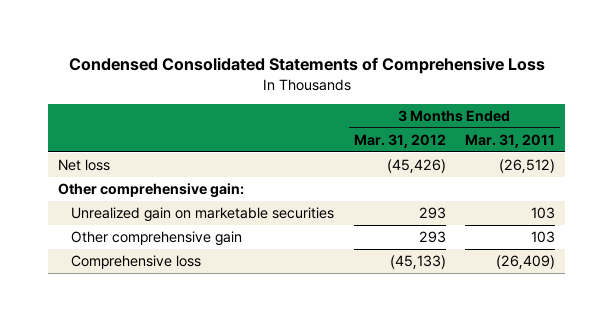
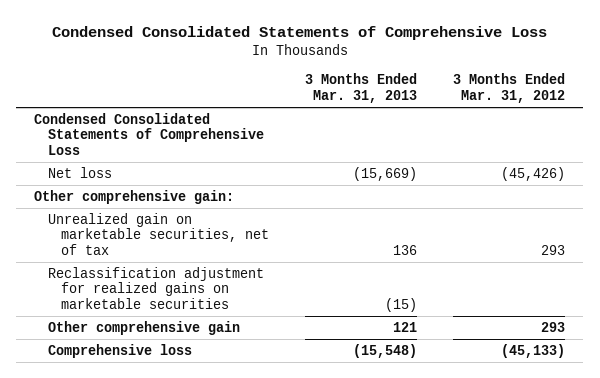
- | 3 Months Ended Mar. 31, 2012 | 3 Months Ended Mar. 31, 2011
+ | 3 Months Ended Mar. 31, 2013 | 3 Months Ended Mar. 31, 2012
+ Condensed Consolidated Statements of Comprehensive Loss
- Unrealized gain on marketable securities | 293 | 103
+ Unrealized gain on marketable securities, net of tax | 136 | 293
+ Reclassification adjustment for realized gains on marketable securities | (15) |

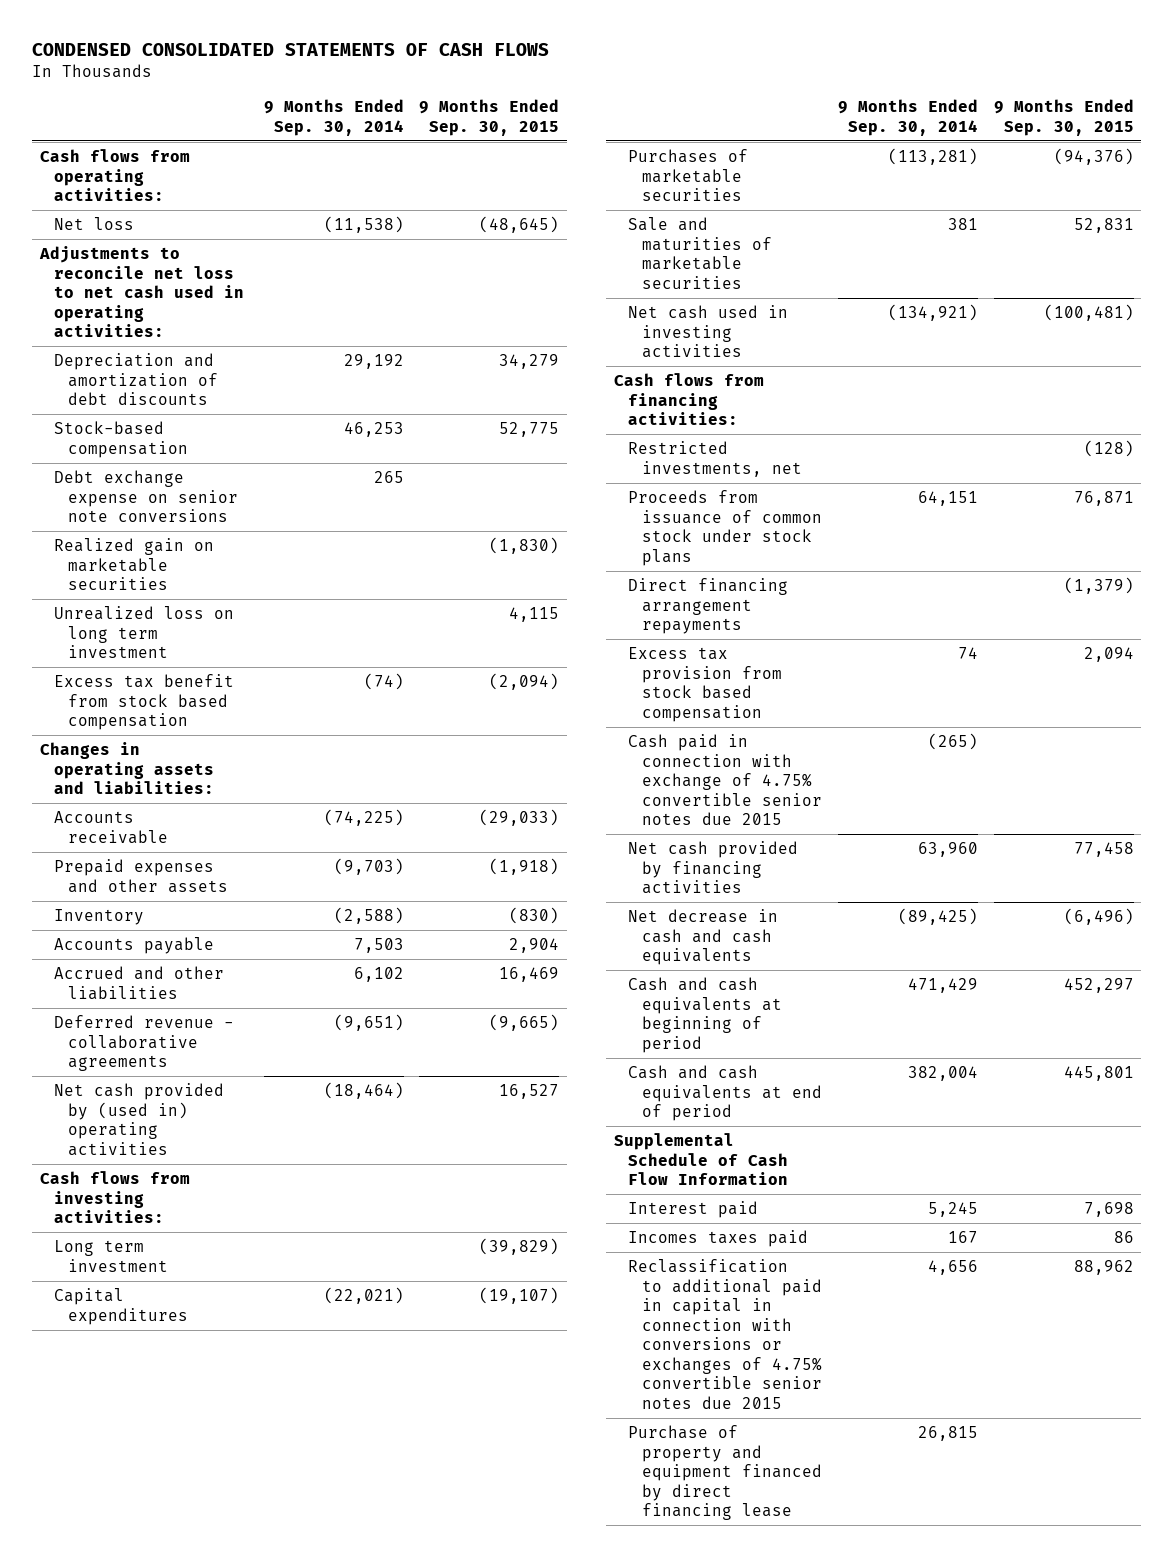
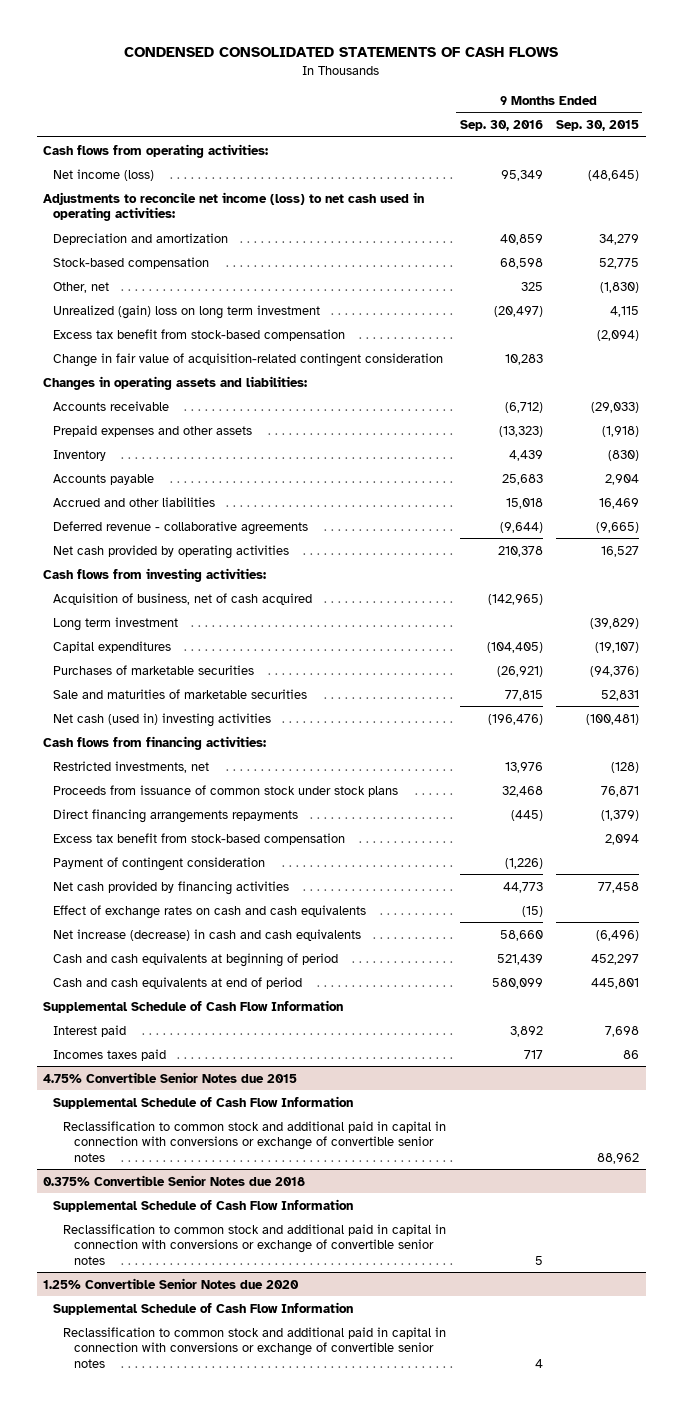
- | 9 Months Ended Sep. 30, 2014 | 9 Months Ended Sep. 30, 2015
+ | 9 Months Ended Sep. 30, 2016 | 9 Months Ended Sep. 30, 2015
- Net loss | (11,538) | (48,645)
- Adjustments to reconcile net loss to net cash used in operating activities:
- Depreciation and amortization of debt discounts | 29,192 | 34,279
+ Net income (loss) | 95,349 | (48,645)
+ Adjustments to reconcile net income (loss) to net cash used in operating activities:
+ Depreciation and amortization | 40,859 | 34,279
- Debt exchange expense on senior note conversions | 265 |
- Realized gain on marketable securities | | (1,830)
- Unrealized loss on long term investment | | 4,115
- Excess tax benefit from stock based compensation | (74) | (2,094)
+ Other, net | 325 | (1,830)
+ Unrealized (gain) loss on long term investment | (20,497) | 4,115
+ Excess tax benefit from stock-based compensation | | (2,094)
+ Change in fair value of acquisition-related contingent consideration | 10,283 |
- Net cash provided by (used in) operating activities | (18,464) | 16,527
+ Net cash provided by operating activities | 210,378 | 16,527
+ Acquisition of business, net of cash acquired | (142,965) |
- Net cash used in investing activities | (134,921) | (100,481)
+ Net cash (used in) investing activities | (196,476) | (100,481)
- Direct financing arrangement repayments | | (1,379)
- Excess tax provision from stock based compensation | 74 | 2,094
- Cash paid in connection with exchange of 4.75% convertible senior notes due 2015 | (265) |
+ Direct financing arrangements repayments | (445) | (1,379)
+ Excess tax benefit from stock-based compensation | | 2,094
+ Payment of contingent consideration | (1,226) |
- Net decrease in cash and cash equivalents | (89,425) | (6,496)
+ Effect of exchange rates on cash and cash equivalents | (15) |
+ Net increase (decrease) in cash and cash equivalents | 58,660 | (6,496)
- Reclassification to additional paid in capital in connection with conversions or exchanges of 4.75% convertible senior notes due 2015 | 4,656 | 88,962
- Purchase of property and equipment financed by direct financing lease | 26,815 |
+ 4.75% Convertible Senior Notes due 2015
+ Supplemental Schedule of Cash Flow Information
+ Reclassification to common stock and additional paid in capital in connection with conversions or exchange of convertible senior notes | | 88,962
+ 0.375% Convertible Senior Notes due 2018
+ Supplemental Schedule of Cash Flow Information
+ Reclassification to common stock and additional paid in capital in connection with conversions or exchange of convertible senior notes | 5 |
+ 1.25% Convertible Senior Notes due 2020
+ Supplemental Schedule of Cash Flow Information
+ Reclassification to common stock and additional paid in capital in connection with conversions or exchange of convertible senior notes | 4 |

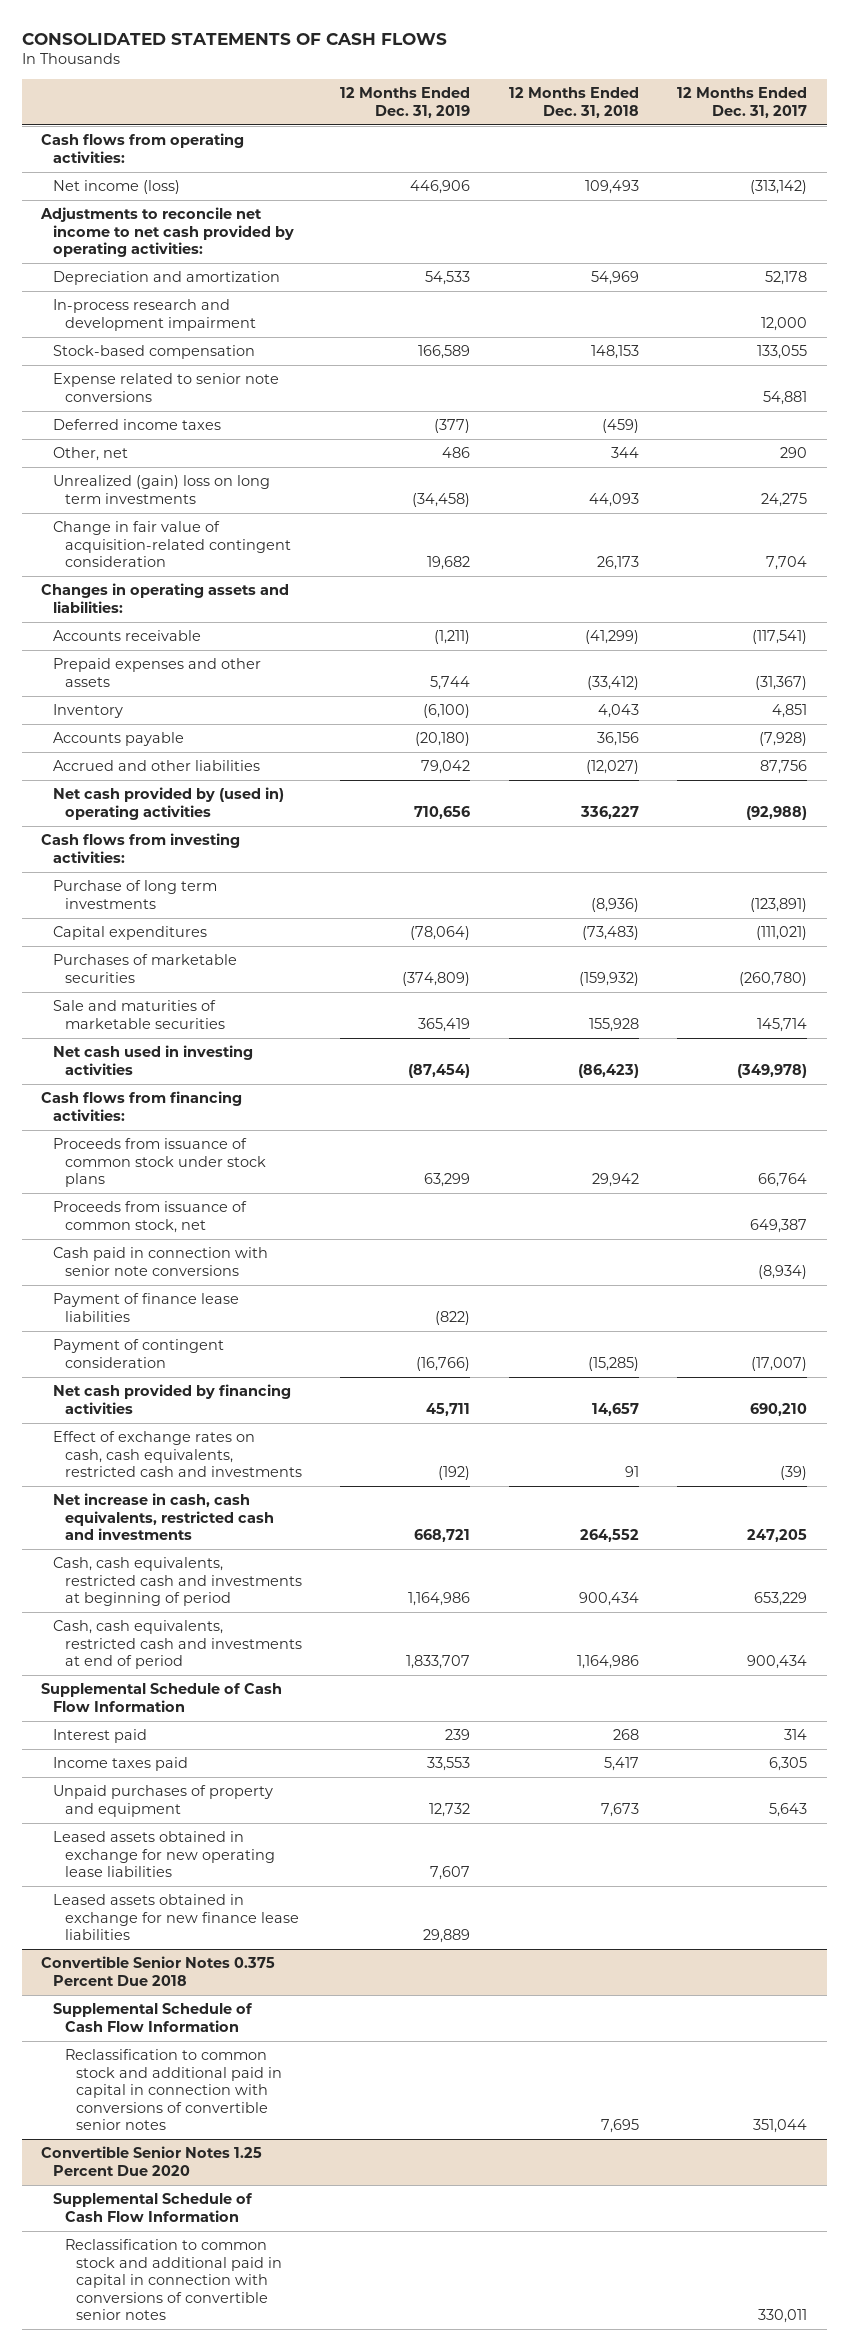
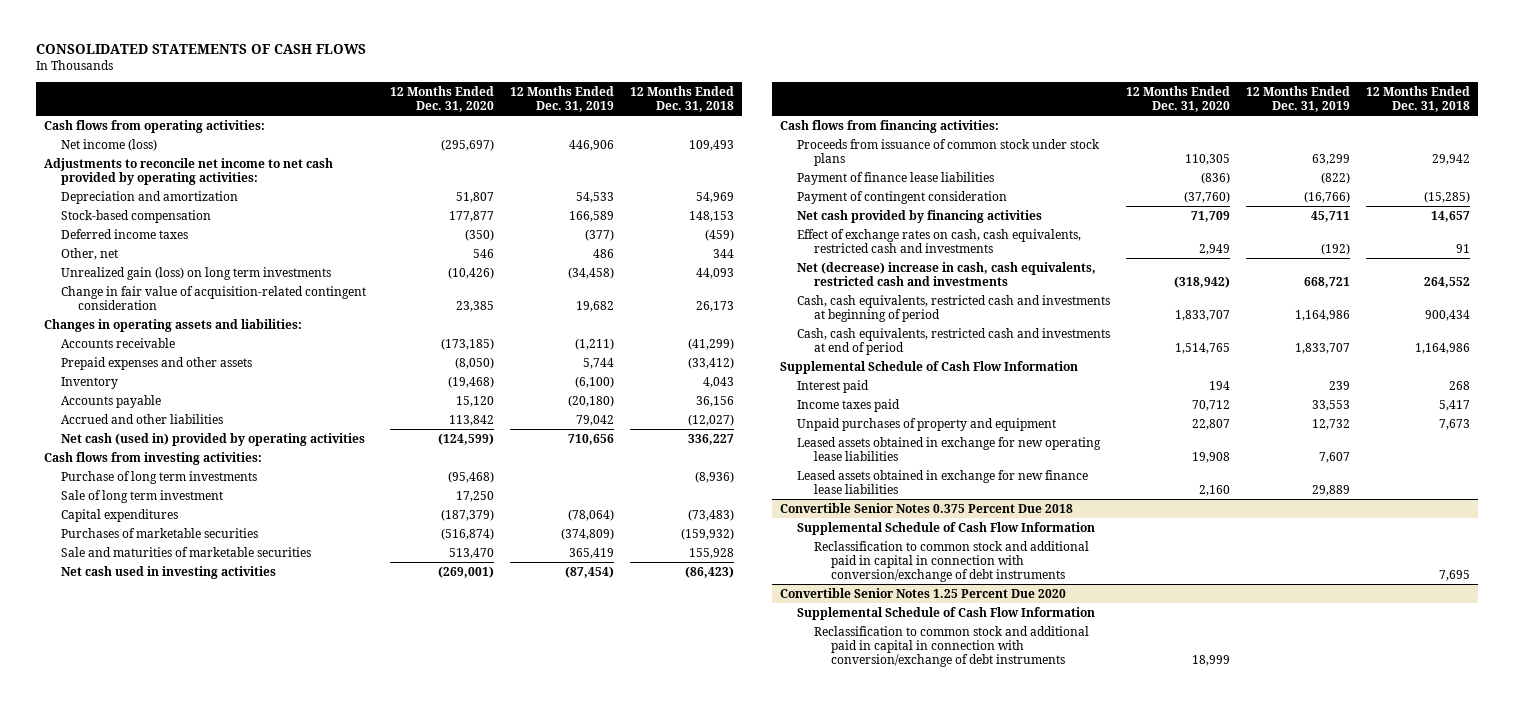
- | 12 Months Ended Dec. 31, 2019 | 12 Months Ended Dec. 31, 2018 | 12 Months Ended Dec. 31, 2017
+ | 12 Months Ended Dec. 31, 2020 | 12 Months Ended Dec. 31, 2019 | 12 Months Ended Dec. 31, 2018
- In-process research and development impairment | | | 12,000
- Expense related to senior note conversions | | | 54,881
- Unrealized (gain) loss on long term investments | (34,458) | 44,093 | 24,275
+ Unrealized gain (loss) on long term investments | (10,426) | (34,458) | 44,093
- Net cash provided by (used in) operating activities | 710,656 | 336,227 | (92,988)
+ Net cash (used in) provided by operating activities | (124,599) | 710,656 | 336,227
+ Sale of long term investment | 17,250 | |
- Proceeds from issuance of common stock, net | | | 649,387
- Cash paid in connection with senior note conversions | | | (8,934)
- Net increase in cash, cash equivalents, restricted cash and investments | 668,721 | 264,552 | 247,205
+ Net (decrease) increase in cash, cash equivalents, restricted cash and investments | (318,942) | 668,721 | 264,552
@ Convertible Senior Notes 0.375 Percent Due 2018
- Reclassification to common stock and additional paid in capital in connection with conversions of convertible senior notes | | 7,695 | 351,044
+ Reclassification to common stock and additional paid in capital in connection with conversion/exchange of debt instruments | | | 7,695
@ Convertible Senior Notes 1.25 Percent Due 2020
- Reclassification to common stock and additional paid in capital in connection with conversions of convertible senior notes | | | 330,011
+ Reclassification to common stock and additional paid in capital in connection with conversion/exchange of debt instruments | 18,999 | |

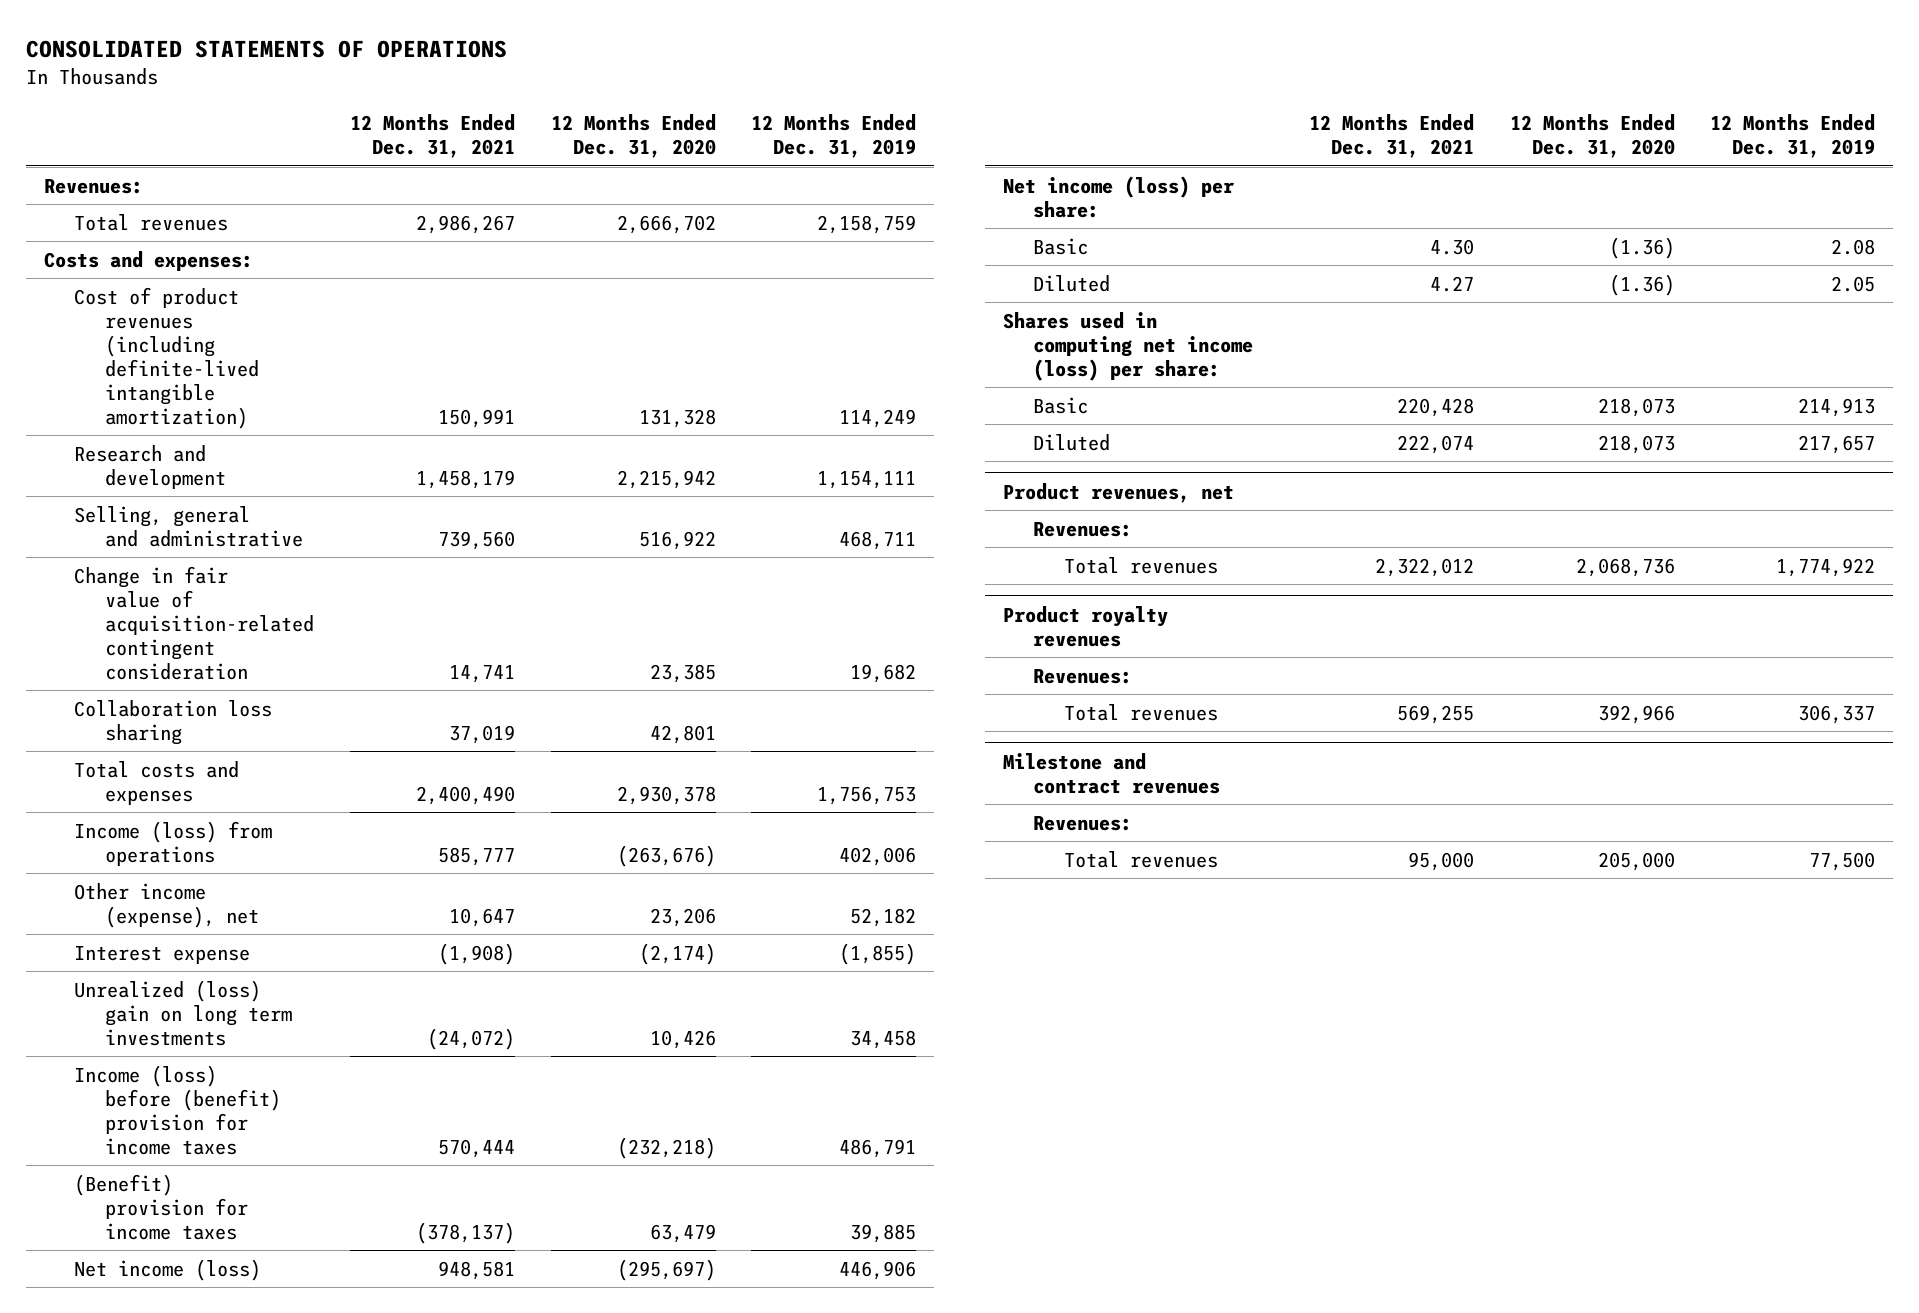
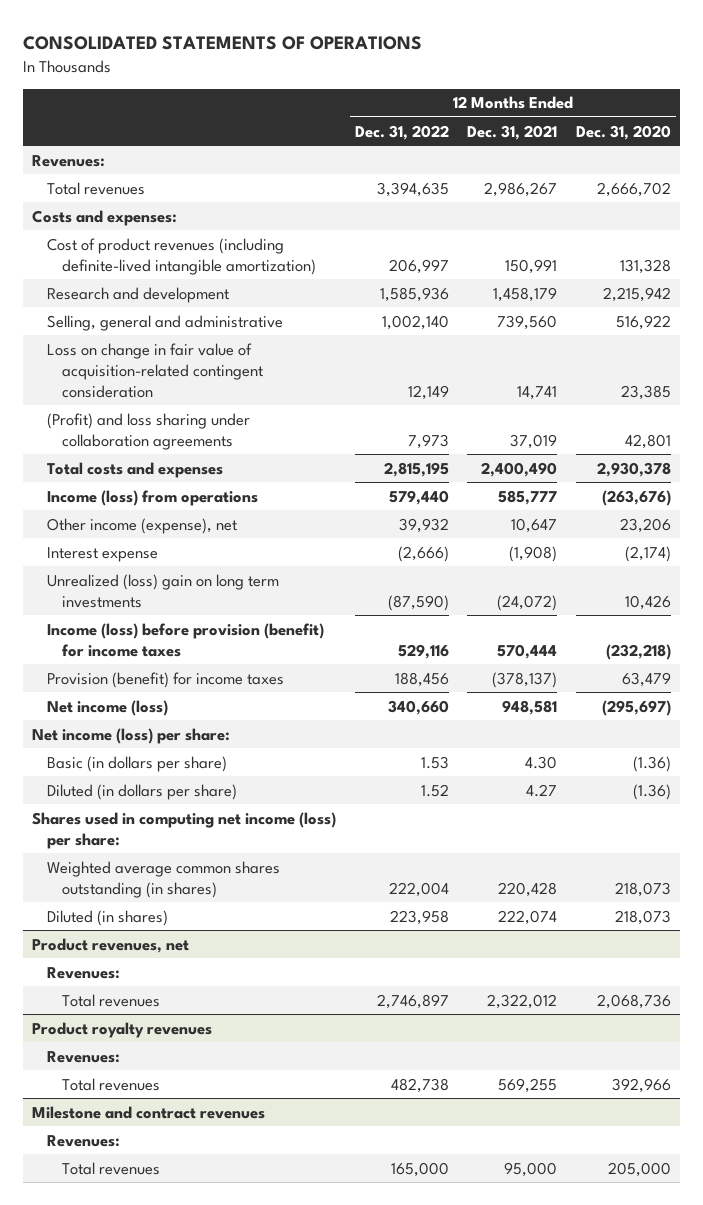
- | 12 Months Ended Dec. 31, 2021 | 12 Months Ended Dec. 31, 2020 | 12 Months Ended Dec. 31, 2019
+ | 12 Months Ended Dec. 31, 2022 | 12 Months Ended Dec. 31, 2021 | 12 Months Ended Dec. 31, 2020
- Change in fair value of acquisition-related contingent consideration | 14,741 | 23,385 | 19,682
- Collaboration loss sharing | 37,019 | 42,801 |
+ Loss on change in fair value of acquisition-related contingent consideration | 12,149 | 14,741 | 23,385
+ (Profit) and loss sharing under collaboration agreements | 7,973 | 37,019 | 42,801
- Income (loss) before (benefit) provision for income taxes | 570,444 | (232,218) | 486,791
- (Benefit) provision for income taxes | (378,137) | 63,479 | 39,885
+ Income (loss) before provision (benefit) for income taxes | 529,116 | 570,444 | (232,218)
+ Provision (benefit) for income taxes | 188,456 | (378,137) | 63,479
- Basic | 4.30 | (1.36) | 2.08
- Diluted | 4.27 | (1.36) | 2.05
+ Basic (in dollars per share) | 1.53 | 4.30 | (1.36)
+ Diluted (in dollars per share) | 1.52 | 4.27 | (1.36)
- Basic | 220,428 | 218,073 | 214,913
- Diluted | 222,074 | 218,073 | 217,657
+ Weighted average common shares outstanding (in shares) | 222,004 | 220,428 | 218,073
+ Diluted (in shares) | 223,958 | 222,074 | 218,073

